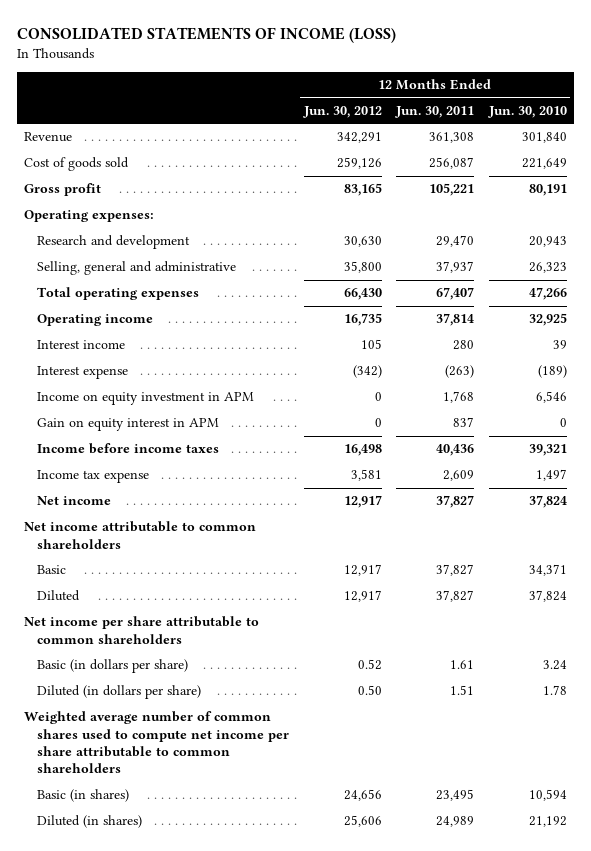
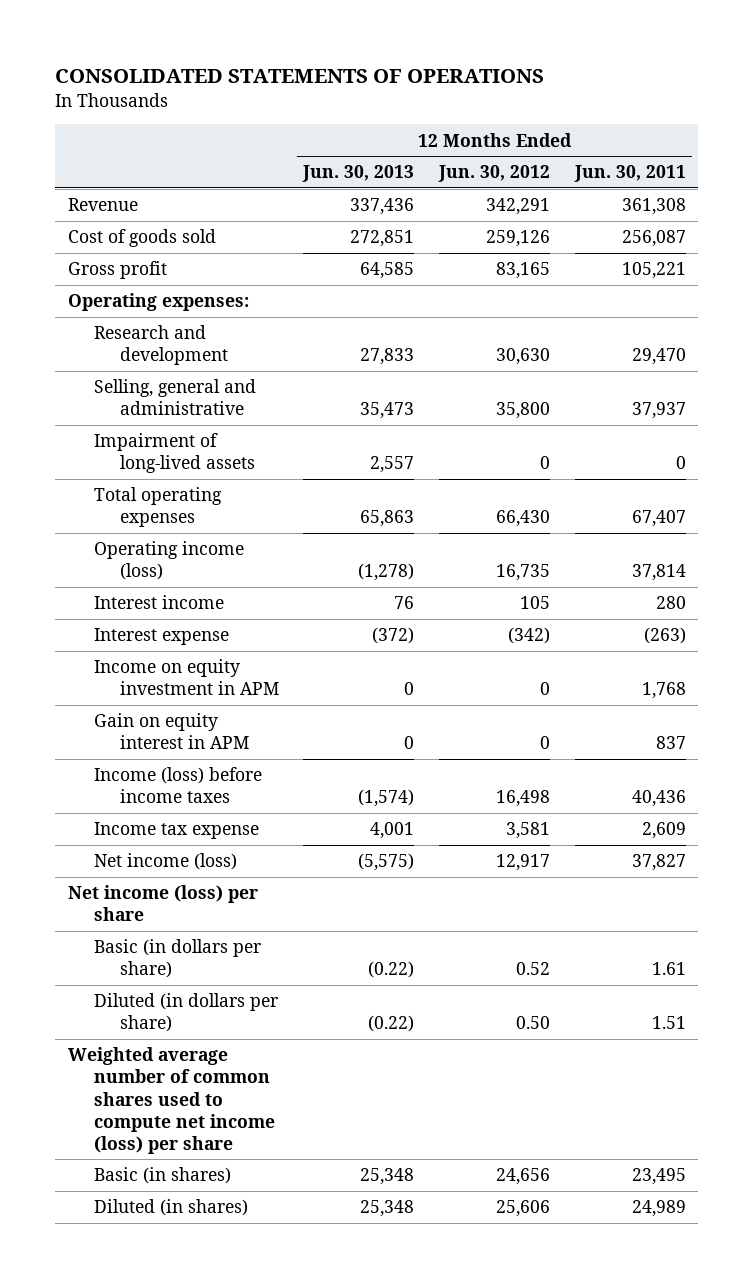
- CONSOLIDATED STATEMENTS OF INCOME (LOSS)
+ CONSOLIDATED STATEMENTS OF OPERATIONS
- | 12 Months Ended Jun. 30, 2012 | 12 Months Ended Jun. 30, 2011 | 12 Months Ended Jun. 30, 2010
+ | 12 Months Ended Jun. 30, 2013 | 12 Months Ended Jun. 30, 2012 | 12 Months Ended Jun. 30, 2011
+ Impairment of long-lived assets | 2,557 | 0 | 0
- Operating income | 16,735 | 37,814 | 32,925
+ Operating income (loss) | (1,278) | 16,735 | 37,814
- Income before income taxes | 16,498 | 40,436 | 39,321
+ Income (loss) before income taxes | (1,574) | 16,498 | 40,436
- Net income | 12,917 | 37,827 | 37,824
- Net income attributable to common shareholders
- Basic | 12,917 | 37,827 | 34,371
- Diluted | 12,917 | 37,827 | 37,824
- Net income per share attributable to common shareholders
+ Net income (loss) | (5,575) | 12,917 | 37,827
+ Net income (loss) per share
- Weighted average number of common shares used to compute net income per share attributable to common shareholders
+ Weighted average number of common shares used to compute net income (loss) per share

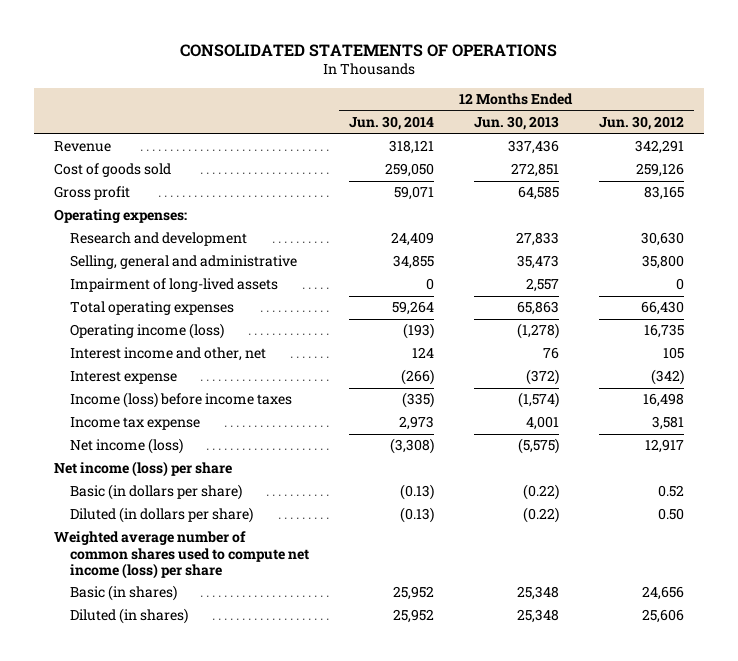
- | 12 Months Ended Jun. 30, 2013 | 12 Months Ended Jun. 30, 2012 | 12 Months Ended Jun. 30, 2011
+ | 12 Months Ended Jun. 30, 2014 | 12 Months Ended Jun. 30, 2013 | 12 Months Ended Jun. 30, 2012
- Interest income | 76 | 105 | 280
+ Interest income and other, net | 124 | 76 | 105
- Income on equity investment in APM | 0 | 0 | 1,768
- Gain on equity interest in APM | 0 | 0 | 837

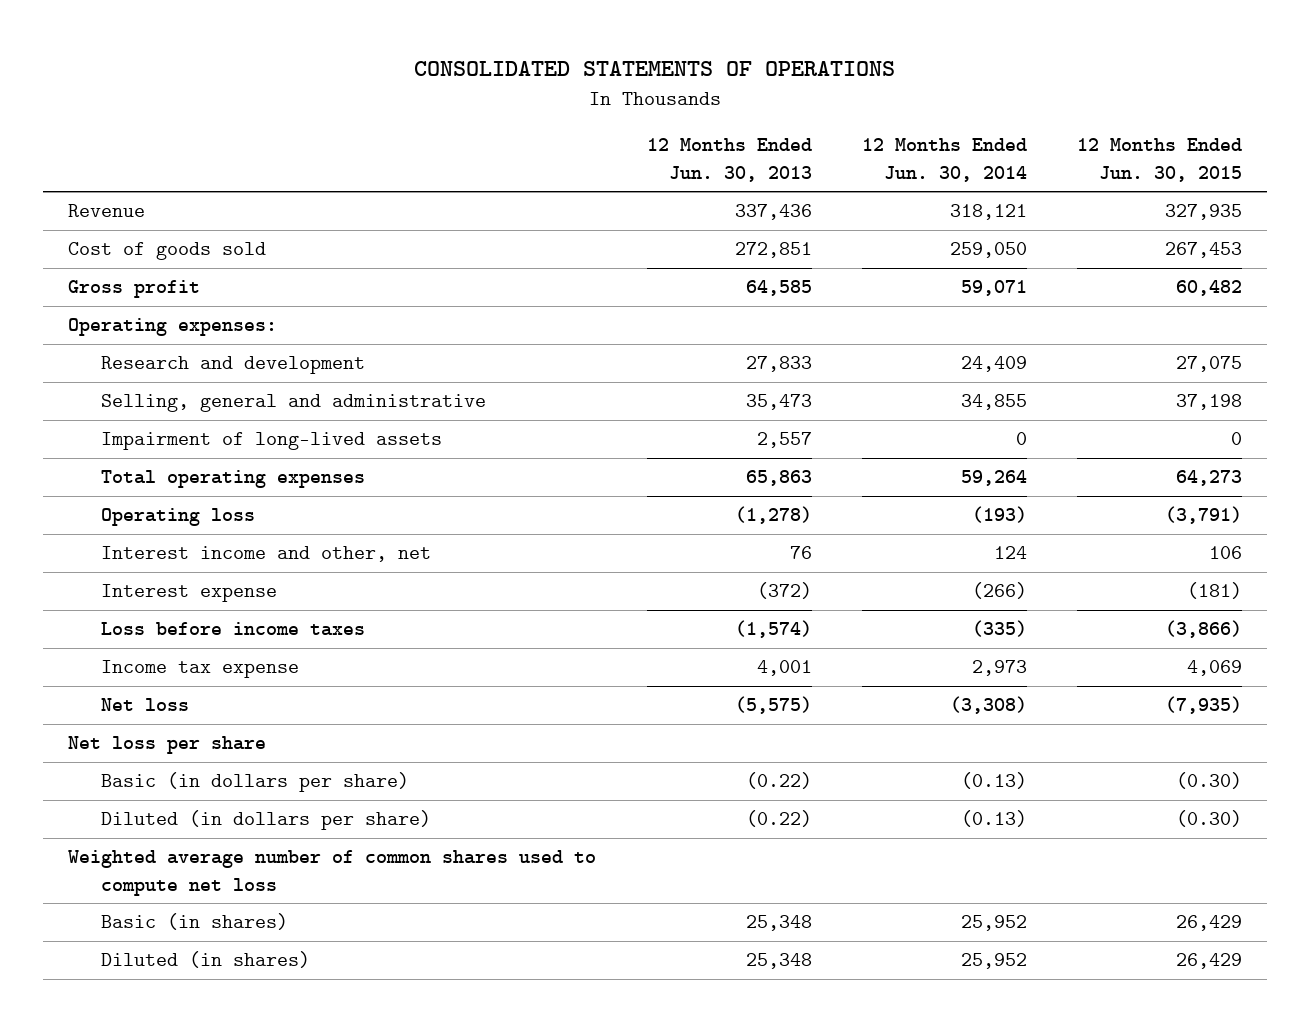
- | 12 Months Ended Jun. 30, 2014 | 12 Months Ended Jun. 30, 2013 | 12 Months Ended Jun. 30, 2012
+ | 12 Months Ended Jun. 30, 2013 | 12 Months Ended Jun. 30, 2014 | 12 Months Ended Jun. 30, 2015
- Operating income (loss) | (193) | (1,278) | 16,735
+ Operating loss | (1,278) | (193) | (3,791)
- Income (loss) before income taxes | (335) | (1,574) | 16,498
+ Loss before income taxes | (1,574) | (335) | (3,866)
- Net income (loss) | (3,308) | (5,575) | 12,917
- Net income (loss) per share
+ Net loss | (5,575) | (3,308) | (7,935)
+ Net loss per share
- Weighted average number of common shares used to compute net income (loss) per share
+ Weighted average number of common shares used to compute net loss

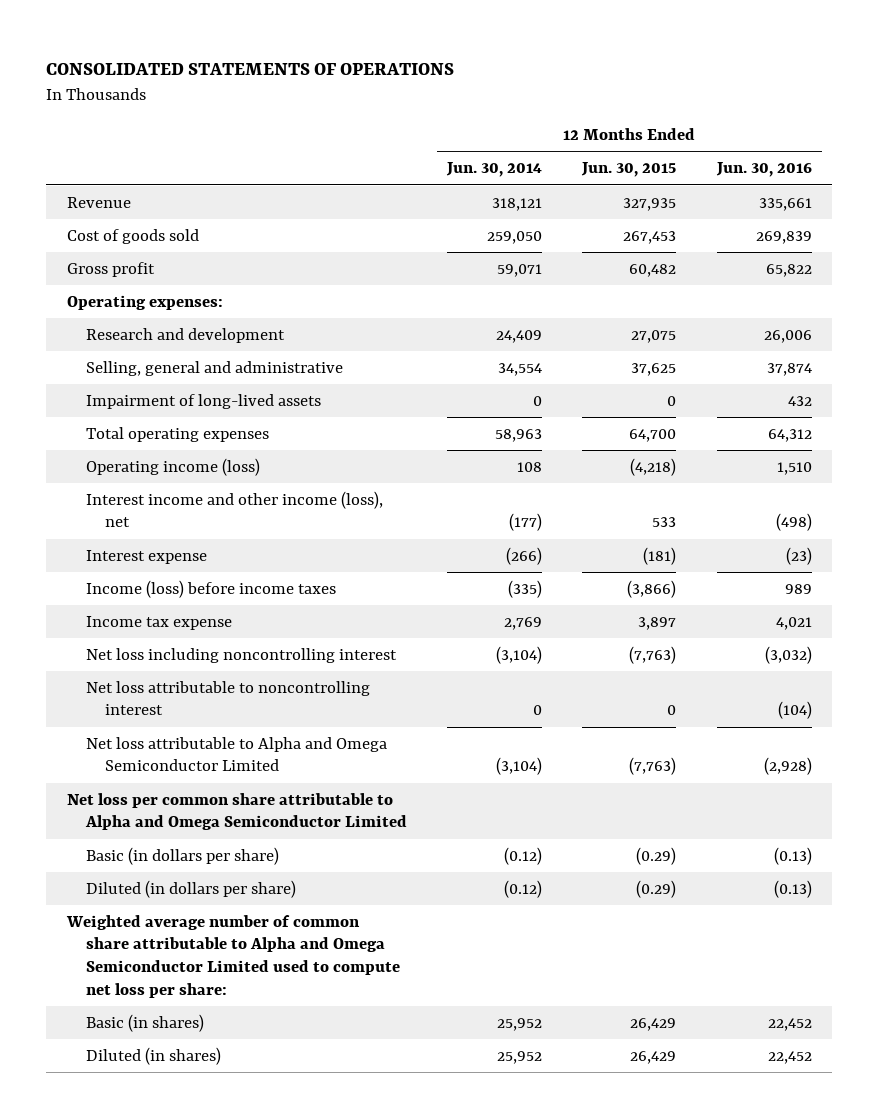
- | 12 Months Ended Jun. 30, 2013 | 12 Months Ended Jun. 30, 2014 | 12 Months Ended Jun. 30, 2015
+ | 12 Months Ended Jun. 30, 2014 | 12 Months Ended Jun. 30, 2015 | 12 Months Ended Jun. 30, 2016
- Selling, general and administrative | 35,473 | 34,855 | 37,198
+ Selling, general and administrative | 34,554 | 37,625 | 37,874
- Total operating expenses | 65,863 | 59,264 | 64,273
- Operating loss | (1,278) | (193) | (3,791)
- Interest income and other, net | 76 | 124 | 106
+ Total operating expenses | 58,963 | 64,700 | 64,312
+ Operating income (loss) | 108 | (4,218) | 1,510
+ Interest income and other income (loss), net | (177) | 533 | (498)
- Loss before income taxes | (1,574) | (335) | (3,866)
- Income tax expense | 4,001 | 2,973 | 4,069
- Net loss | (5,575) | (3,308) | (7,935)
- Net loss per share
- Basic (in dollars per share) | (0.22) | (0.13) | (0.30)
- Diluted (in dollars per share) | (0.22) | (0.13) | (0.30)
- Weighted average number of common shares used to compute net loss
+ Income (loss) before income taxes | (335) | (3,866) | 989
+ Income tax expense | 2,769 | 3,897 | 4,021
+ Net loss including noncontrolling interest | (3,104) | (7,763) | (3,032)
+ Net loss attributable to noncontrolling interest | 0 | 0 | (104)
+ Net loss attributable to Alpha and Omega Semiconductor Limited | (3,104) | (7,763) | (2,928)
+ Net loss per common share attributable to Alpha and Omega Semiconductor Limited
+ Basic (in dollars per share) | (0.12) | (0.29) | (0.13)
+ Diluted (in dollars per share) | (0.12) | (0.29) | (0.13)
+ Weighted average number of common share attributable to Alpha and Omega Semiconductor Limited used to compute net loss per share:

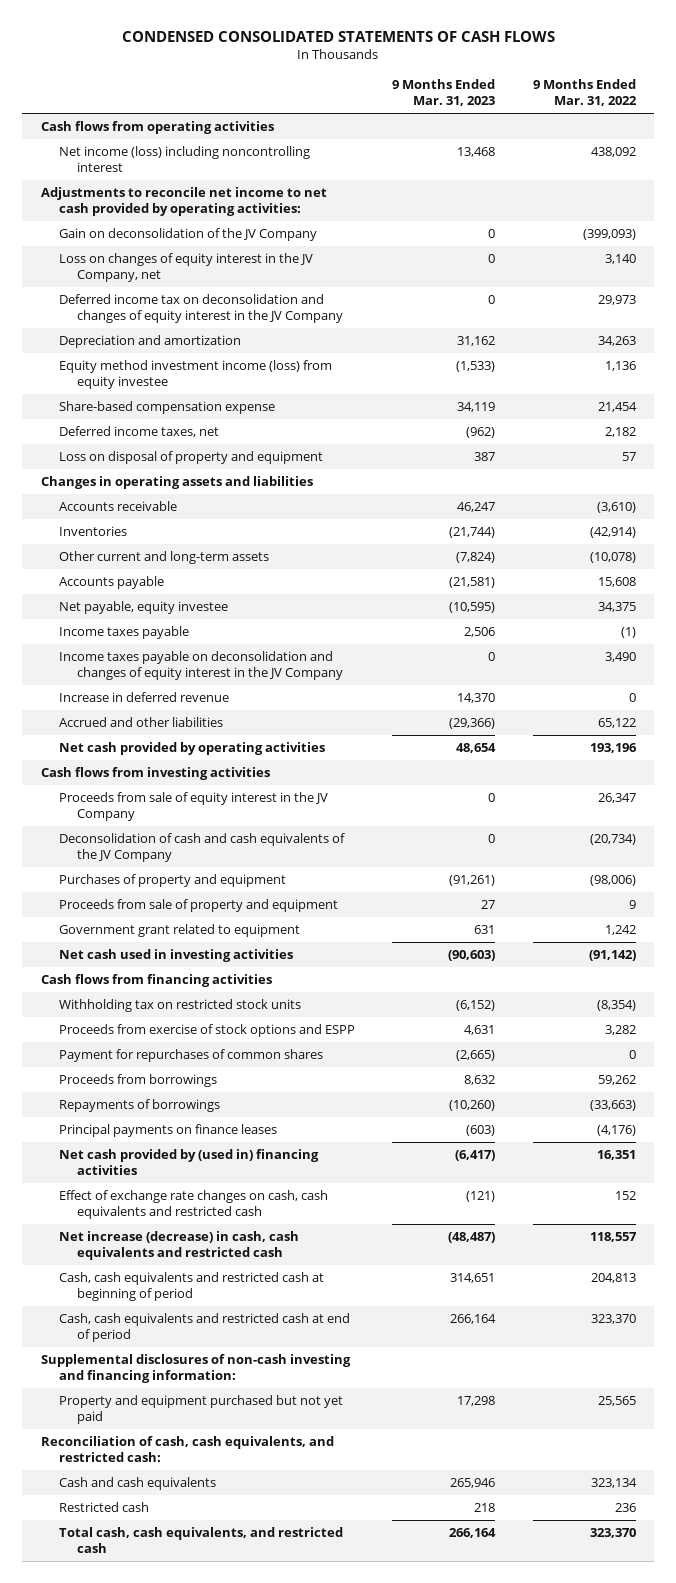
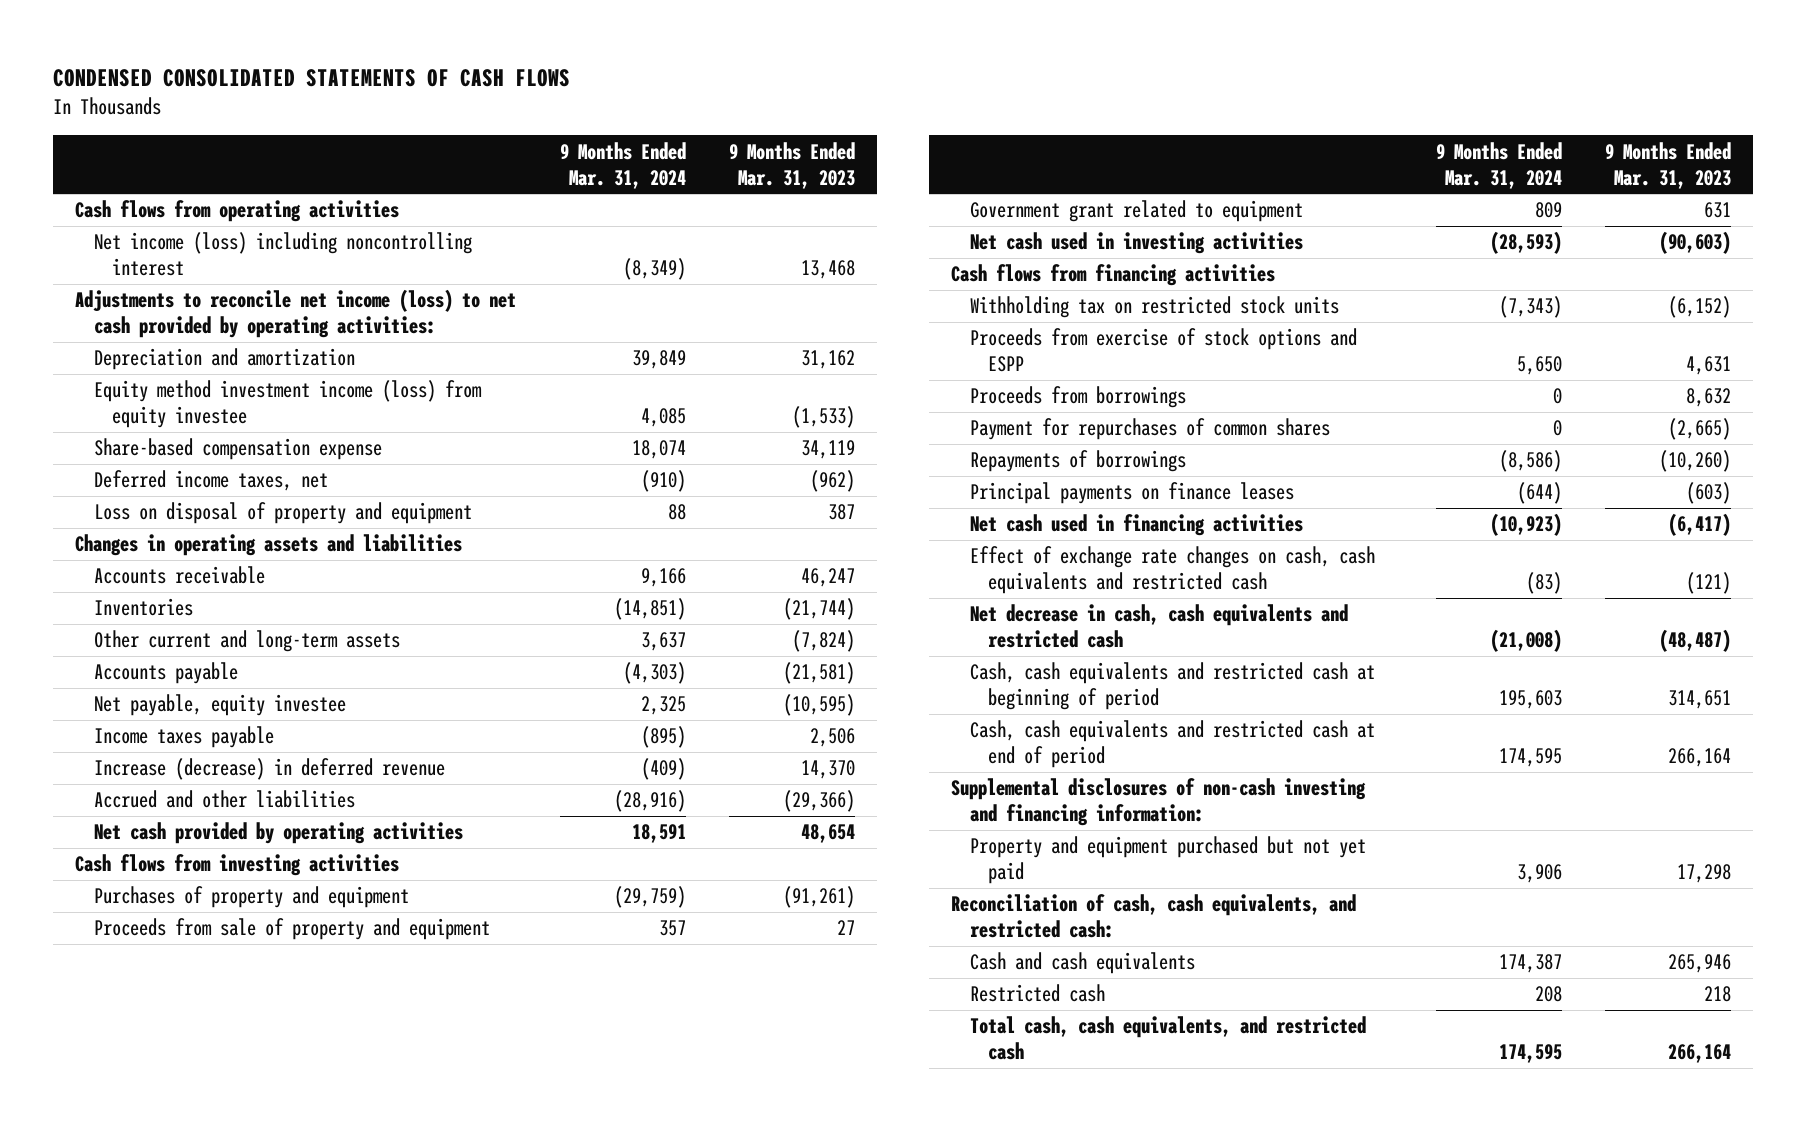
- | 9 Months Ended Mar. 31, 2023 | 9 Months Ended Mar. 31, 2022
+ | 9 Months Ended Mar. 31, 2024 | 9 Months Ended Mar. 31, 2023
- Adjustments to reconcile net income to net cash provided by operating activities:
- Gain on deconsolidation of the JV Company | 0 | (399,093)
- Loss on changes of equity interest in the JV Company, net | 0 | 3,140
- Deferred income tax on deconsolidation and changes of equity interest in the JV Company | 0 | 29,973
+ Adjustments to reconcile net income (loss) to net cash provided by operating activities:
- Income taxes payable on deconsolidation and changes of equity interest in the JV Company | 0 | 3,490
- Increase in deferred revenue | 14,370 | 0
+ Increase (decrease) in deferred revenue | (409) | 14,370
- Proceeds from sale of equity interest in the JV Company | 0 | 26,347
- Deconsolidation of cash and cash equivalents of the JV Company | 0 | (20,734)
moved down: Payment for repurchases of common shares | 0 | (2,665)
- Net cash provided by (used in) financing activities | (6,417) | 16,351
+ Net cash used in financing activities | (10,923) | (6,417)
- Net increase (decrease) in cash, cash equivalents and restricted cash | (48,487) | 118,557
+ Net decrease in cash, cash equivalents and restricted cash | (21,008) | (48,487)

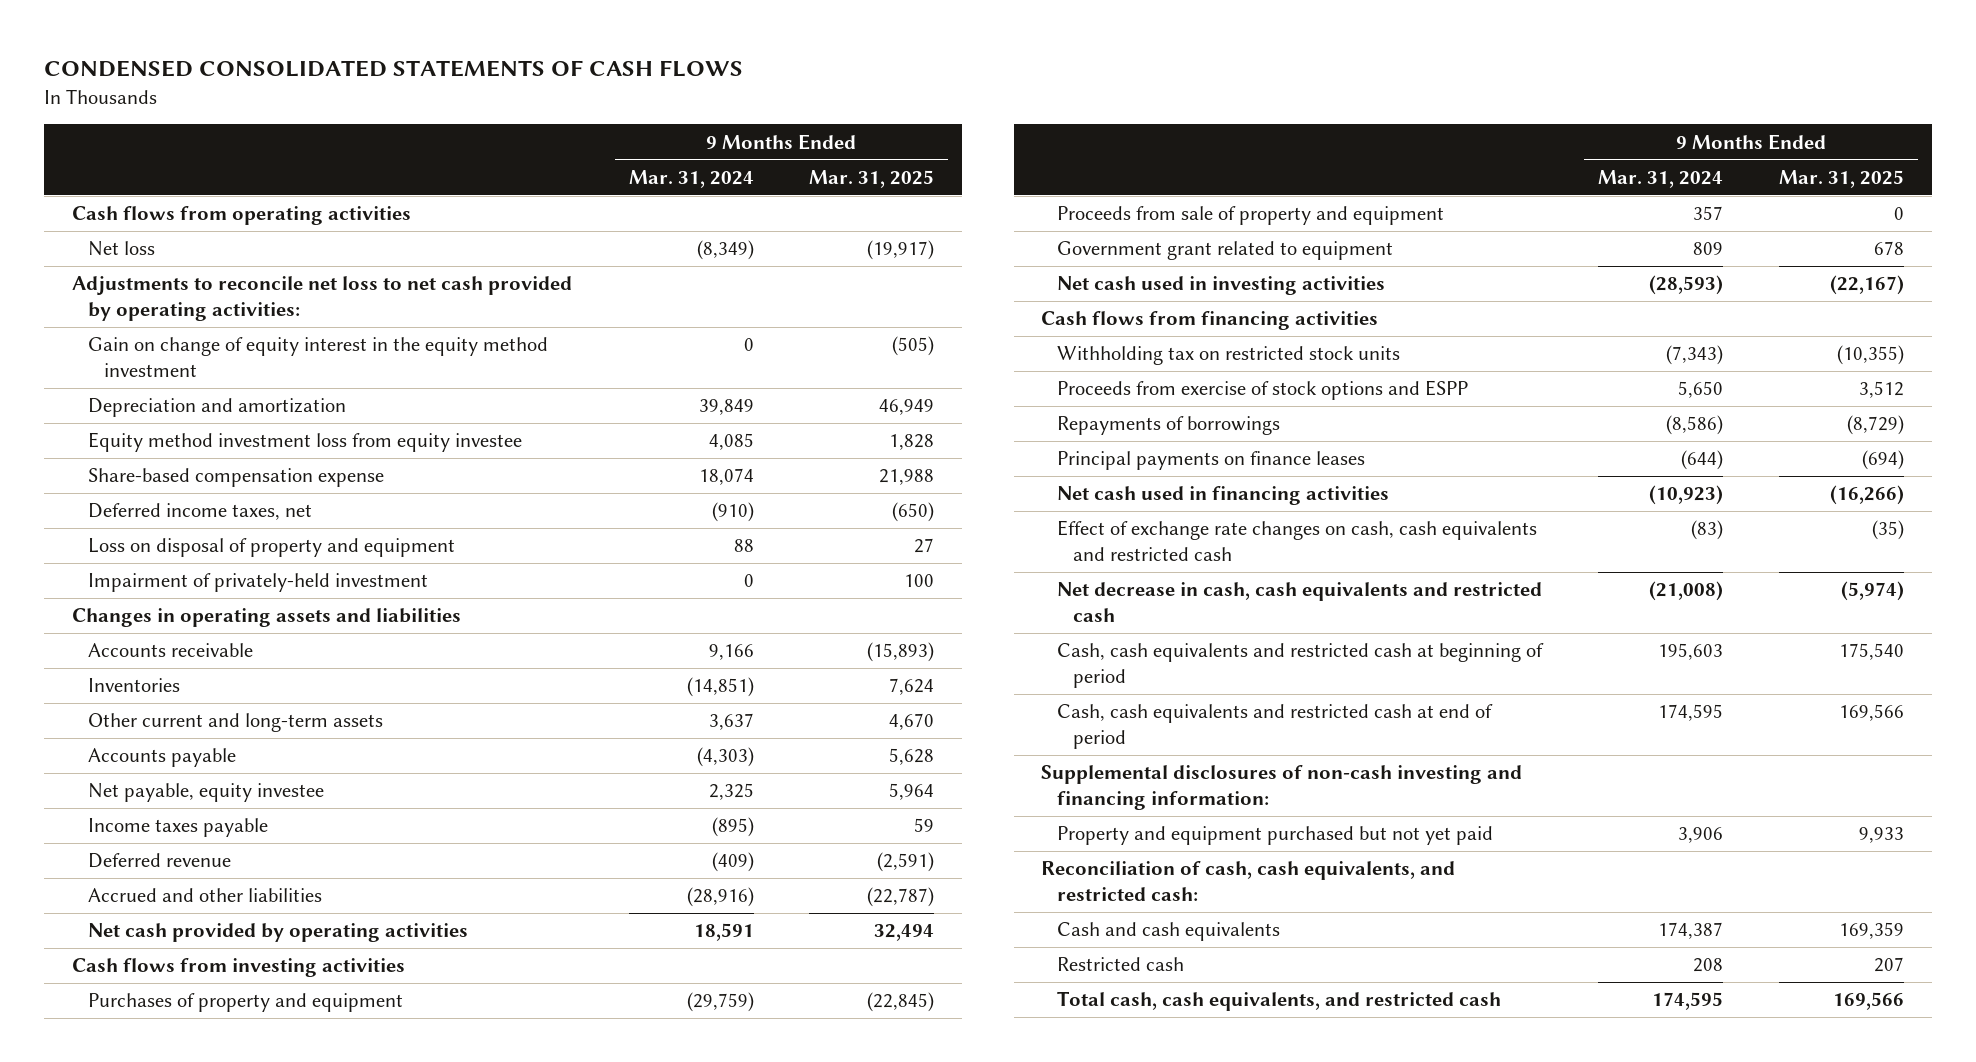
- | 9 Months Ended Mar. 31, 2024 | 9 Months Ended Mar. 31, 2023
+ | 9 Months Ended Mar. 31, 2024 | 9 Months Ended Mar. 31, 2025
- Net income (loss) including noncontrolling interest | (8,349) | 13,468
- Adjustments to reconcile net income (loss) to net cash provided by operating activities:
+ Net loss | (8,349) | (19,917)
+ Adjustments to reconcile net loss to net cash provided by operating activities:
+ Gain on change of equity interest in the equity method investment | 0 | (505)
- Equity method investment income (loss) from equity investee | 4,085 | (1,533)
+ Equity method investment loss from equity investee | 4,085 | 1,828
+ Impairment of privately-held investment | 0 | 100
- Increase (decrease) in deferred revenue | (409) | 14,370
+ Deferred revenue | (409) | (2,591)
- Proceeds from borrowings | 0 | 8,632
- Payment for repurchases of common shares | 0 | (2,665)

